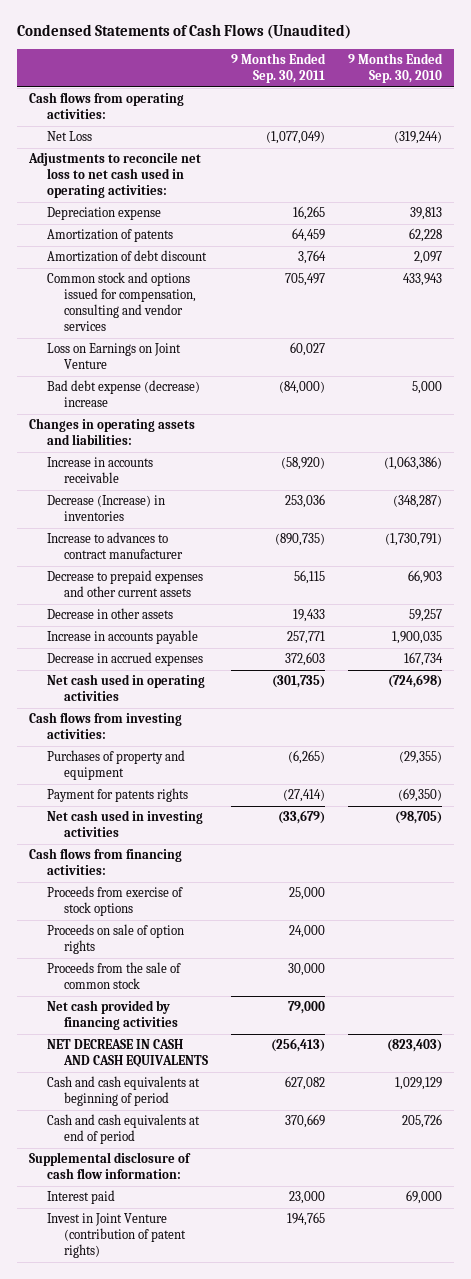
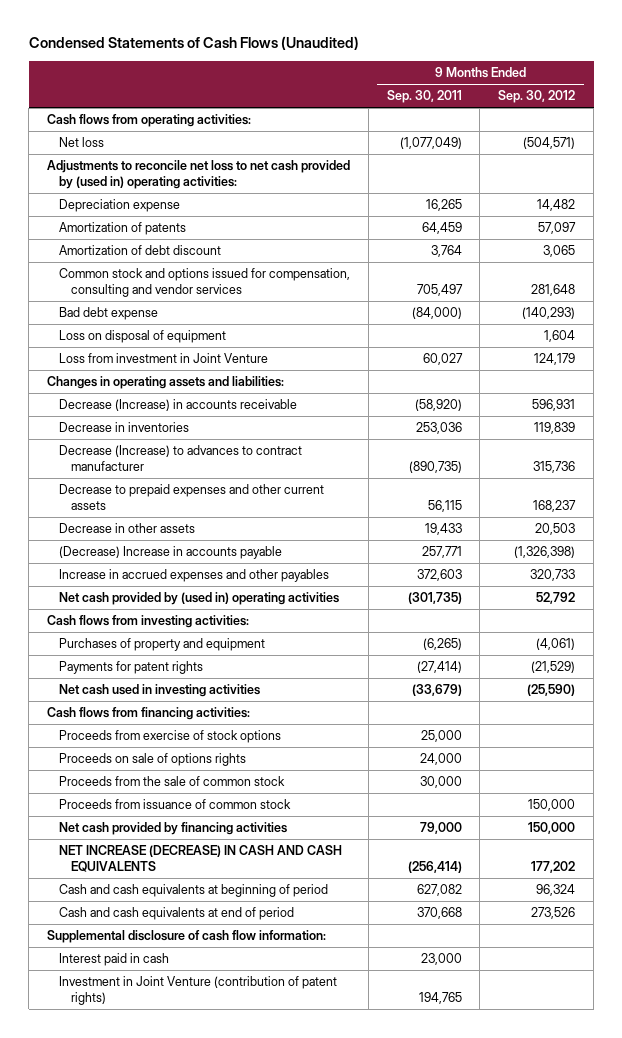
- | 9 Months Ended Sep. 30, 2011 | 9 Months Ended Sep. 30, 2010
+ | 9 Months Ended Sep. 30, 2011 | 9 Months Ended Sep. 30, 2012
- Net Loss | (1,077,049) | (319,244)
- Adjustments to reconcile net loss to net cash used in operating activities:
+ Net loss | (1,077,049) | (504,571)
+ Adjustments to reconcile net loss to net cash provided by (used in) operating activities:
- Loss on Earnings on Joint Venture | 60,027 |
- Bad debt expense (decrease) increase | (84,000) | 5,000
+ Bad debt expense | (84,000) | (140,293)
+ Loss on disposal of equipment | | 1,604
+ Loss from investment in Joint Venture | 60,027 | 124,179
- Increase in accounts receivable | (58,920) | (1,063,386)
- Decrease (Increase) in inventories | 253,036 | (348,287)
- Increase to advances to contract manufacturer | (890,735) | (1,730,791)
+ Decrease (Increase) in accounts receivable | (58,920) | 596,931
+ Decrease in inventories | 253,036 | 119,839
+ Decrease (Increase) to advances to contract manufacturer | (890,735) | 315,736
- Increase in accounts payable | 257,771 | 1,900,035
- Decrease in accrued expenses | 372,603 | 167,734
- Net cash used in operating activities | (301,735) | (724,698)
+ (Decrease) Increase in accounts payable | 257,771 | (1,326,398)
+ Increase in accrued expenses and other payables | 372,603 | 320,733
+ Net cash provided by (used in) operating activities | (301,735) | 52,792
- Payment for patents rights | (27,414) | (69,350)
+ Payments for patent rights | (27,414) | (21,529)
- Proceeds on sale of option rights | 24,000 |
+ Proceeds on sale of options rights | 24,000 |
+ Proceeds from issuance of common stock | | 150,000
- NET DECREASE IN CASH AND CASH EQUIVALENTS | (256,413) | (823,403)
+ NET INCREASE (DECREASE) IN CASH AND CASH EQUIVALENTS | (256,414) | 177,202
- Cash and cash equivalents at end of period | 370,669 | 205,726
+ Cash and cash equivalents at end of period | 370,668 | 273,526
- Interest paid | 23,000 | 69,000
- Invest in Joint Venture (contribution of patent rights) | 194,765 |
+ Interest paid in cash | 23,000 |
+ Investment in Joint Venture (contribution of patent rights) | 194,765 |

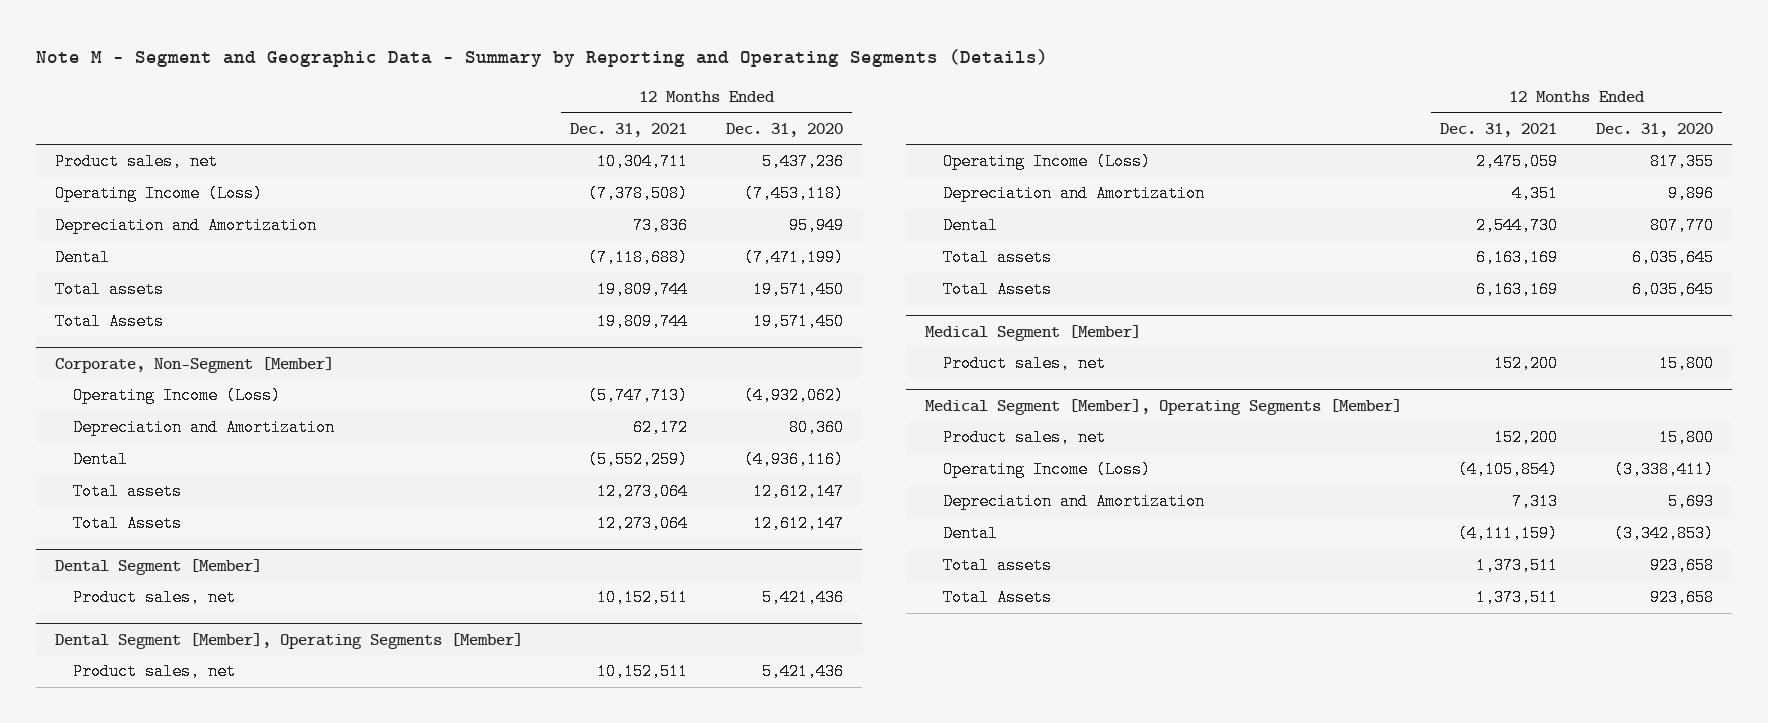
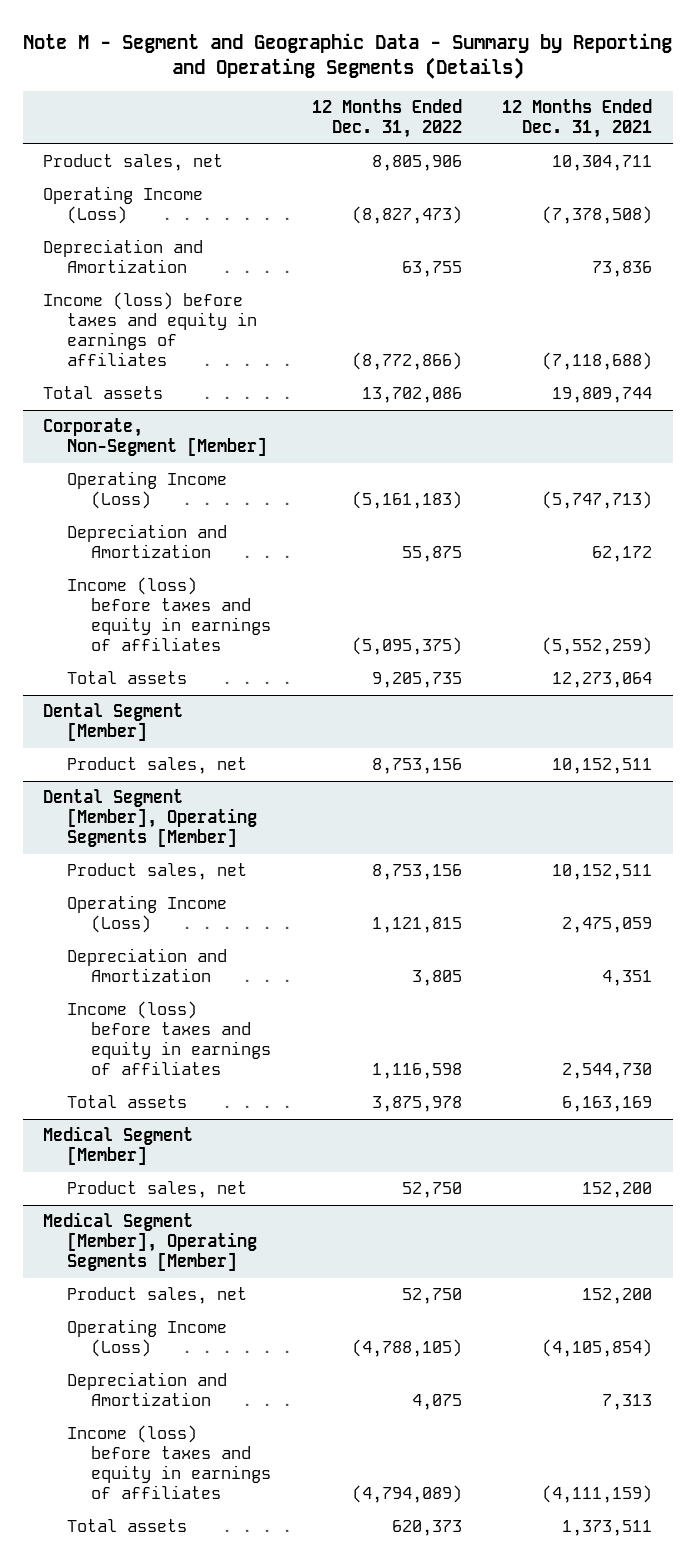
- | 12 Months Ended Dec. 31, 2021 | 12 Months Ended Dec. 31, 2020
+ | 12 Months Ended Dec. 31, 2022 | 12 Months Ended Dec. 31, 2021
- Dental | (7,118,688) | (7,471,199)
+ Income (loss) before taxes and equity in earnings of affiliates | (8,772,866) | (7,118,688)
- Total Assets | 19,809,744 | 19,571,450
@ Corporate, Non-Segment [Member]
- Dental | (5,552,259) | (4,936,116)
+ Income (loss) before taxes and equity in earnings of affiliates | (5,095,375) | (5,552,259)
- Total Assets | 12,273,064 | 12,612,147
@ Dental Segment [Member], Operating Segments [Member]
- Dental | 2,544,730 | 807,770
+ Income (loss) before taxes and equity in earnings of affiliates | 1,116,598 | 2,544,730
- Total Assets | 6,163,169 | 6,035,645
@ Medical Segment [Member], Operating Segments [Member]
- Dental | (4,111,159) | (3,342,853)
+ Income (loss) before taxes and equity in earnings of affiliates | (4,794,089) | (4,111,159)
- Total Assets | 1,373,511 | 923,658

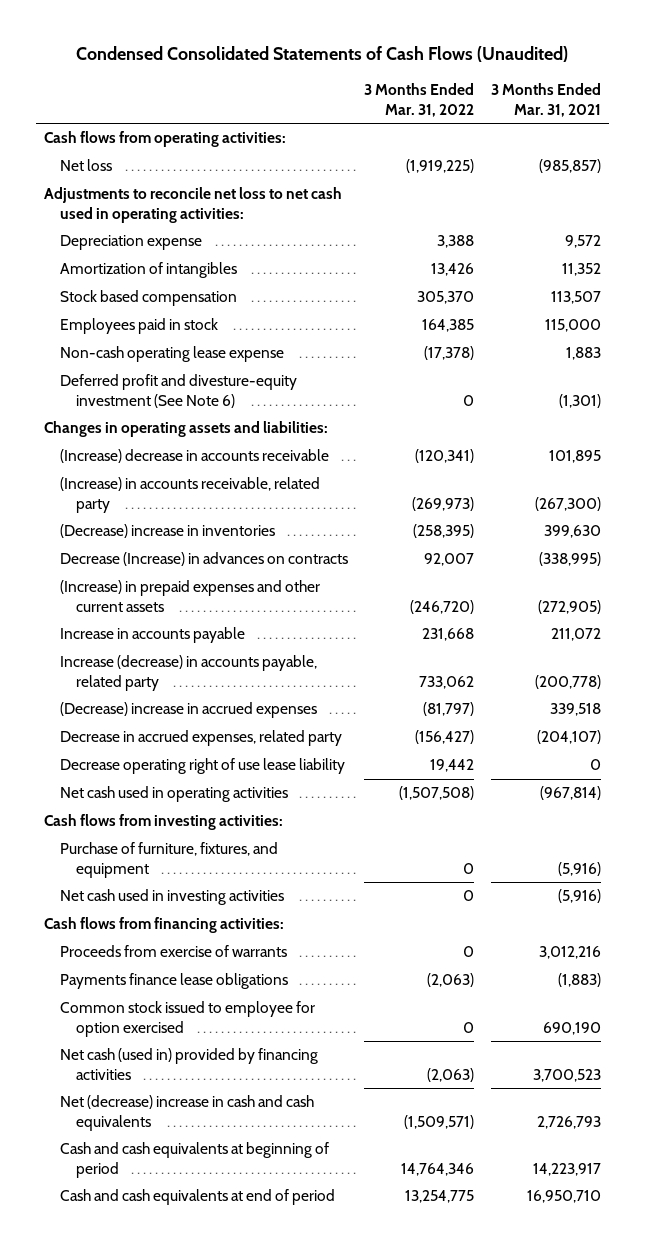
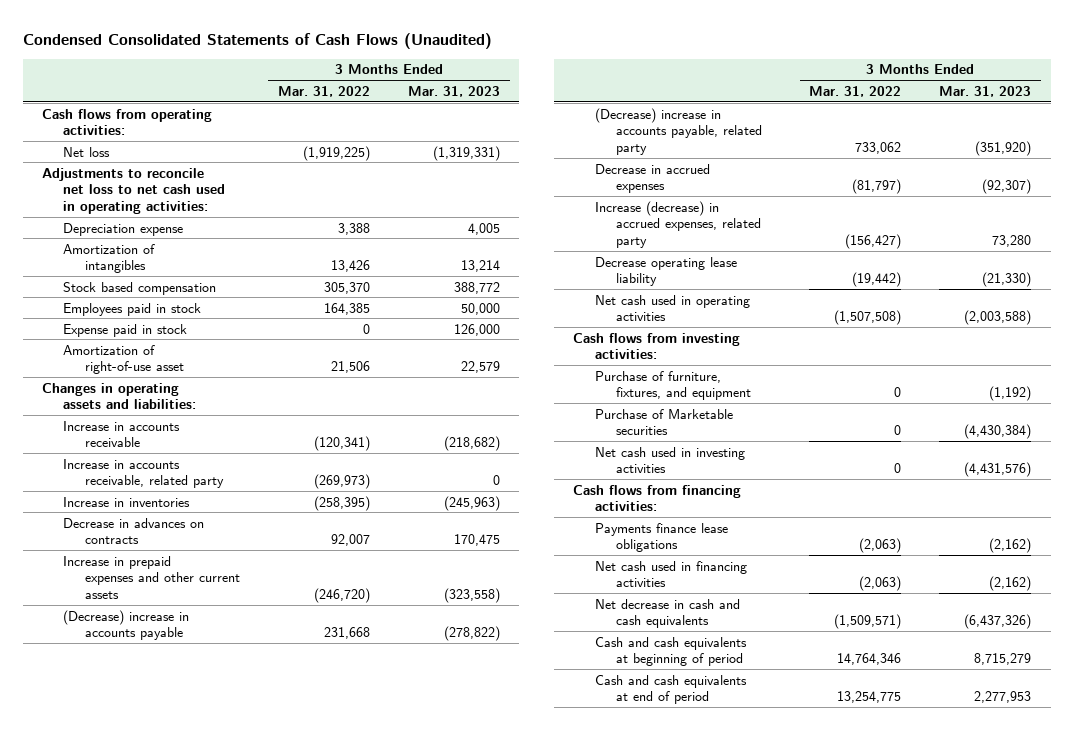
- | 3 Months Ended Mar. 31, 2022 | 3 Months Ended Mar. 31, 2021
+ | 3 Months Ended Mar. 31, 2022 | 3 Months Ended Mar. 31, 2023
- Non-cash operating lease expense | (17,378) | 1,883
- Deferred profit and divesture-equity investment (See Note 6) | 0 | (1,301)
+ Expense paid in stock | 0 | 126,000
+ Amortization of right-of-use asset | 21,506 | 22,579
- (Increase) decrease in accounts receivable | (120,341) | 101,895
- (Increase) in accounts receivable, related party | (269,973) | (267,300)
- (Decrease) increase in inventories | (258,395) | 399,630
- Decrease (Increase) in advances on contracts | 92,007 | (338,995)
- (Increase) in prepaid expenses and other current assets | (246,720) | (272,905)
- Increase in accounts payable | 231,668 | 211,072
- Increase (decrease) in accounts payable, related party | 733,062 | (200,778)
- (Decrease) increase in accrued expenses | (81,797) | 339,518
- Decrease in accrued expenses, related party | (156,427) | (204,107)
- Decrease operating right of use lease liability | 19,442 | 0
+ Increase in accounts receivable | (120,341) | (218,682)
+ Increase in accounts receivable, related party | (269,973) | 0
+ Increase in inventories | (258,395) | (245,963)
+ Decrease in advances on contracts | 92,007 | 170,475
+ Increase in prepaid expenses and other current assets | (246,720) | (323,558)
+ (Decrease) increase in accounts payable | 231,668 | (278,822)
+ (Decrease) increase in accounts payable, related party | 733,062 | (351,920)
+ Decrease in accrued expenses | (81,797) | (92,307)
+ Increase (decrease) in accrued expenses, related party | (156,427) | 73,280
+ Decrease operating lease liability | (19,442) | (21,330)
+ Purchase of Marketable securities | 0 | (4,430,384)
- Proceeds from exercise of warrants | 0 | 3,012,216
- Common stock issued to employee for option exercised | 0 | 690,190
- Net cash (used in) provided by financing activities | (2,063) | 3,700,523
- Net (decrease) increase in cash and cash equivalents | (1,509,571) | 2,726,793
+ Net cash used in financing activities | (2,063) | (2,162)
+ Net decrease in cash and cash equivalents | (1,509,571) | (6,437,326)

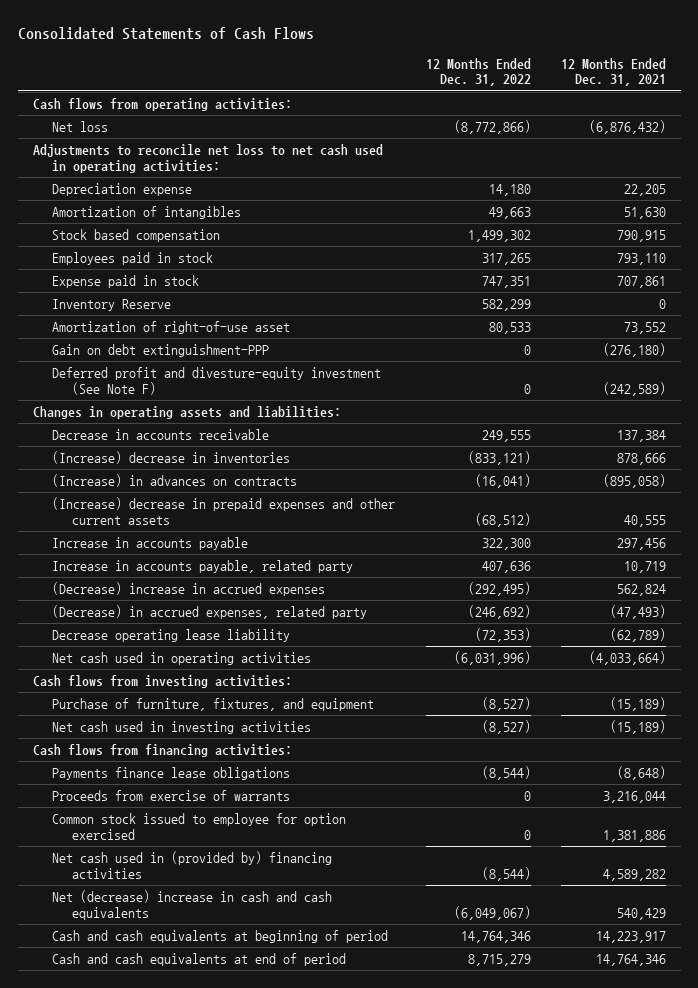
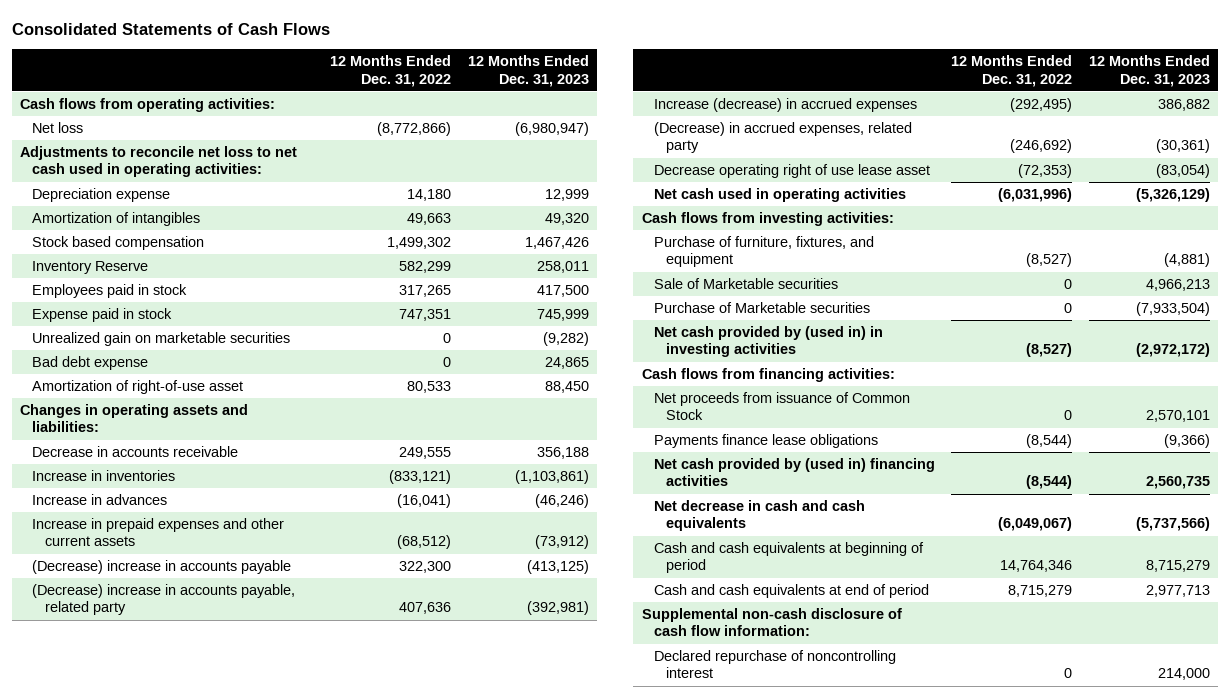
- | 12 Months Ended Dec. 31, 2022 | 12 Months Ended Dec. 31, 2021
+ | 12 Months Ended Dec. 31, 2022 | 12 Months Ended Dec. 31, 2023
moved up: Inventory Reserve | 582,299 | 258,011
+ Unrealized gain on marketable securities | 0 | (9,282)
+ Bad debt expense | 0 | 24,865
- Gain on debt extinguishment-PPP | 0 | (276,180)
- Deferred profit and divesture-equity investment (See Note F) | 0 | (242,589)
- (Increase) decrease in inventories | (833,121) | 878,666
- (Increase) in advances on contracts | (16,041) | (895,058)
- (Increase) decrease in prepaid expenses and other current assets | (68,512) | 40,555
- Increase in accounts payable | 322,300 | 297,456
- Increase in accounts payable, related party | 407,636 | 10,719
- (Decrease) increase in accrued expenses | (292,495) | 562,824
+ Increase in inventories | (833,121) | (1,103,861)
+ Increase in advances | (16,041) | (46,246)
+ Increase in prepaid expenses and other current assets | (68,512) | (73,912)
+ (Decrease) increase in accounts payable | 322,300 | (413,125)
+ (Decrease) increase in accounts payable, related party | 407,636 | (392,981)
+ Increase (decrease) in accrued expenses | (292,495) | 386,882
- Decrease operating lease liability | (72,353) | (62,789)
+ Decrease operating right of use lease asset | (72,353) | (83,054)
- Net cash used in investing activities | (8,527) | (15,189)
+ Sale of Marketable securities | 0 | 4,966,213
+ Purchase of Marketable securities | 0 | (7,933,504)
+ Net cash provided by (used in) in investing activities | (8,527) | (2,972,172)
+ Net proceeds from issuance of Common Stock | 0 | 2,570,101
- Proceeds from exercise of warrants | 0 | 3,216,044
- Common stock issued to employee for option exercised | 0 | 1,381,886
- Net cash used in (provided by) financing activities | (8,544) | 4,589,282
- Net (decrease) increase in cash and cash equivalents | (6,049,067) | 540,429
+ Net cash provided by (used in) financing activities | (8,544) | 2,560,735
+ Net decrease in cash and cash equivalents | (6,049,067) | (5,737,566)
+ Supplemental non-cash disclosure of cash flow information:
+ Declared repurchase of noncontrolling interest | 0 | 214,000

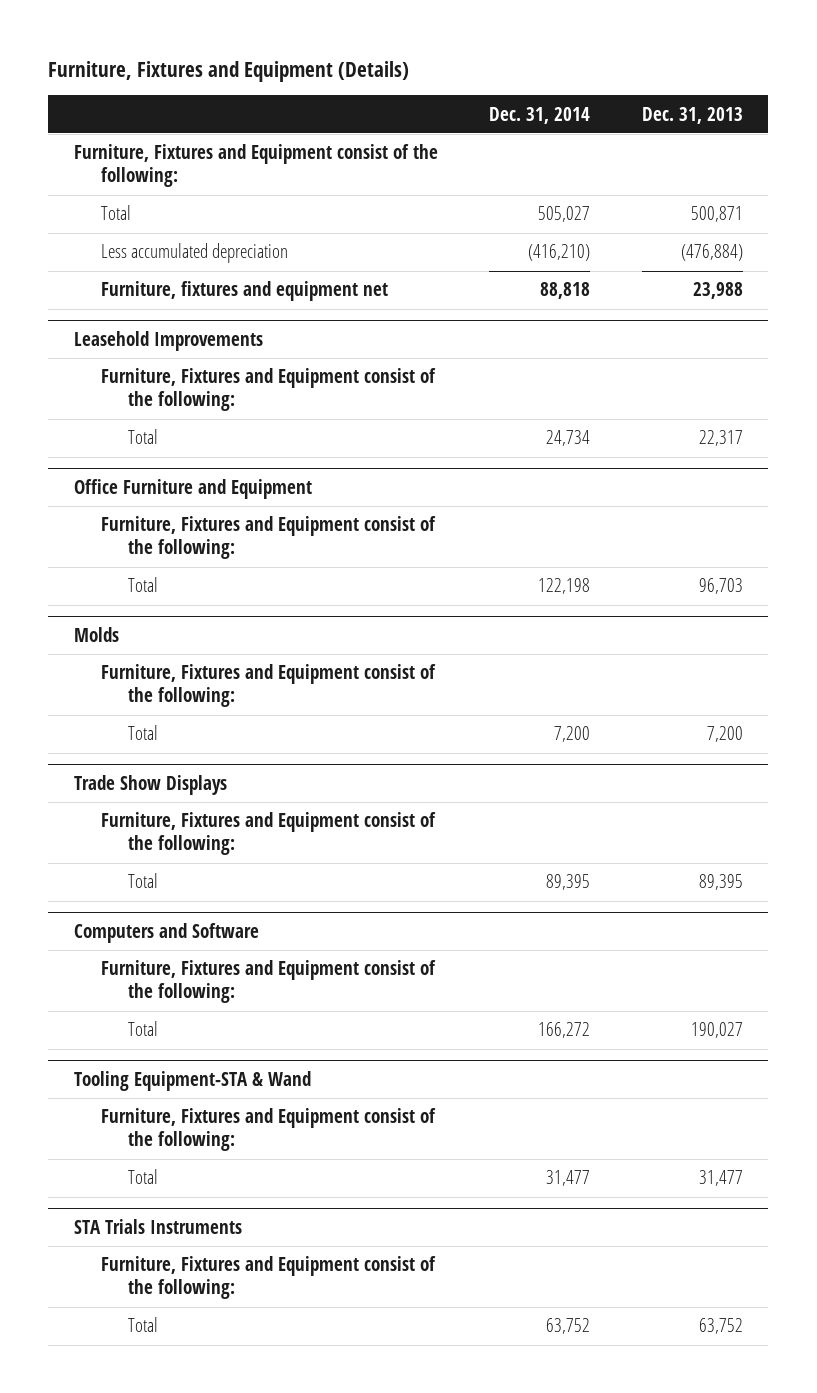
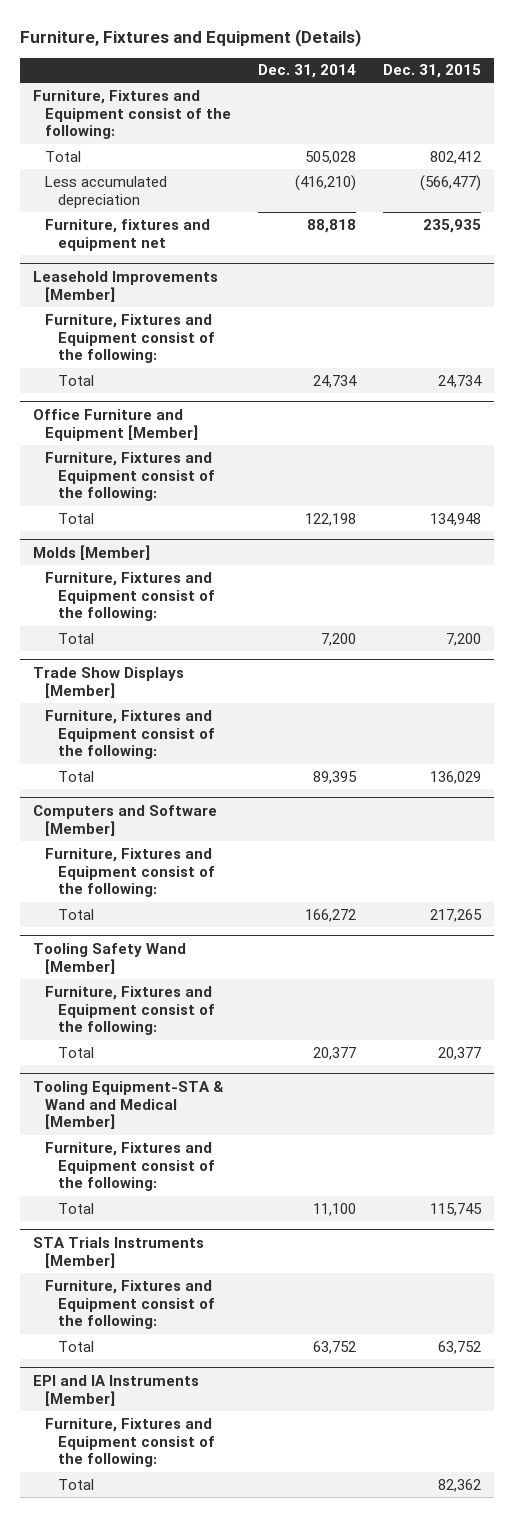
- | Dec. 31, 2014 | Dec. 31, 2013
+ | Dec. 31, 2014 | Dec. 31, 2015
- Total | 505,027 | 500,871
+ Total | 505,028 | 802,412
- Leasehold Improvements
+ Leasehold Improvements [Member]
- Office Furniture and Equipment
+ Office Furniture and Equipment [Member]
- Molds
+ Molds [Member]
- Trade Show Displays
+ Trade Show Displays [Member]
- Computers and Software
+ Computers and Software [Member]
- Tooling Equipment-STA & Wand
+ Tooling Safety Wand [Member]
- Total | 31,477 | 31,477
- STA Trials Instruments
+ Total | 20,377 | 20,377
+ Tooling Equipment-STA & Wand and Medical [Member]
+ Total | 11,100 | 115,745
+ STA Trials Instruments [Member]
+ Furniture, Fixtures and Equipment consist of the following:
+ EPI and IA Instruments [Member]
+ Furniture, Fixtures and Equipment consist of the following:
+ Total | | 82,362

